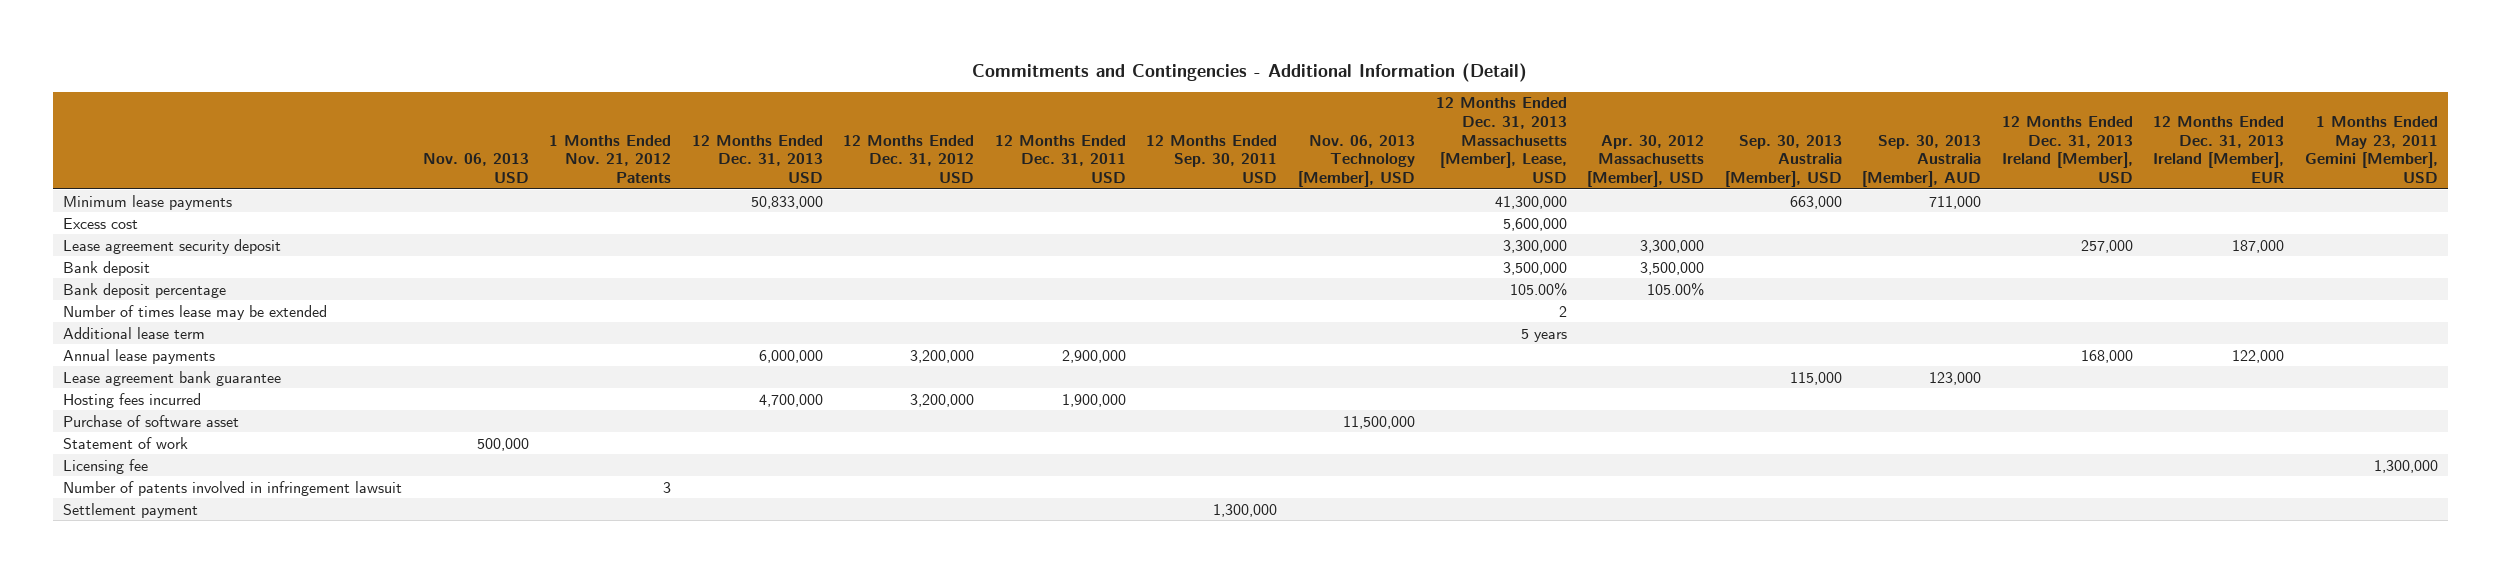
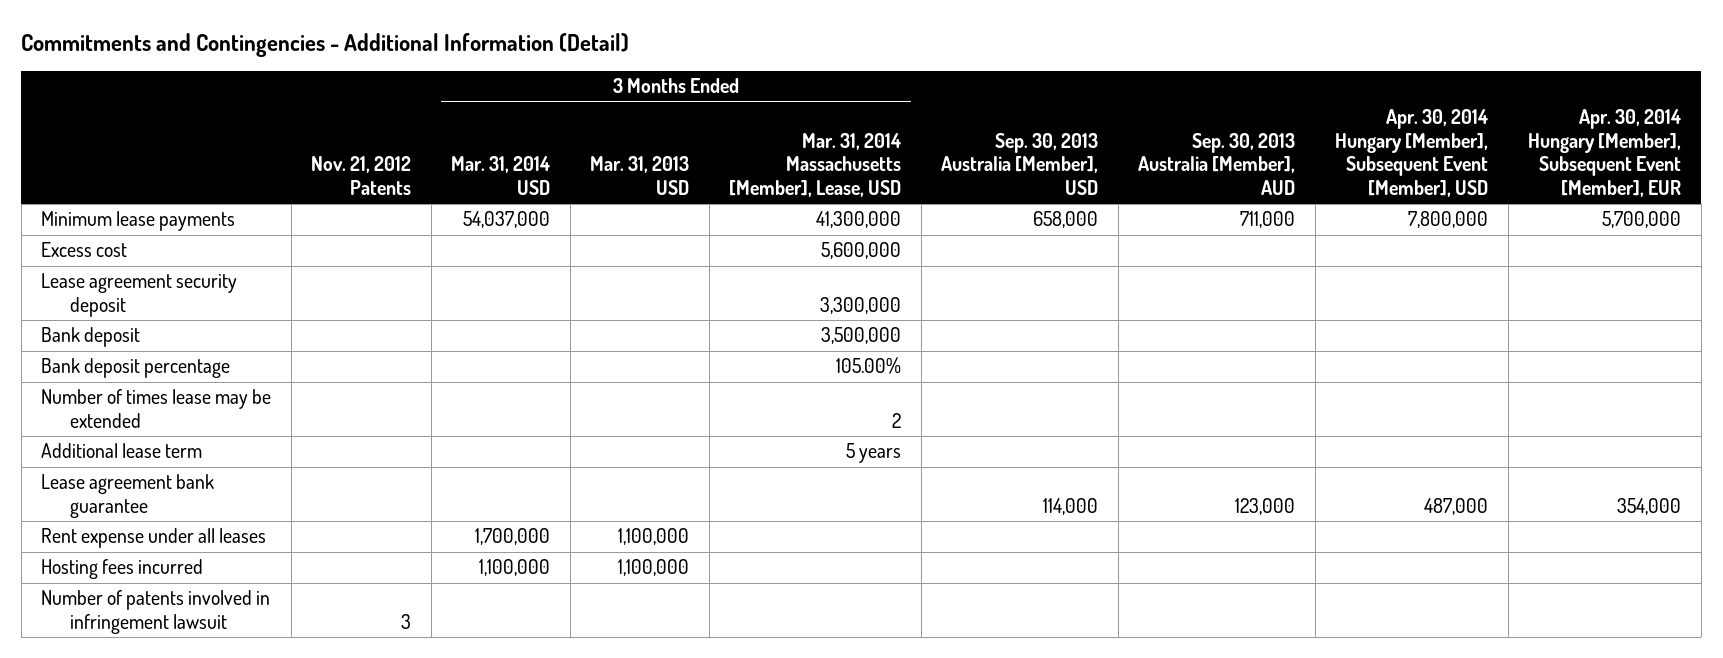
- | Nov. 06, 2013 USD | 1 Months Ended Nov. 21, 2012 Patents | 12 Months Ended Dec. 31, 2013 USD | 12 Months Ended Dec. 31, 2012 USD | 12 Months Ended Dec. 31, 2011 USD | 12 Months Ended Sep. 30, 2011 USD | Nov. 06, 2013 Technology [Member], USD | 12 Months Ended Dec. 31, 2013 Massachusetts [Member], Lease, USD | Apr. 30, 2012 Massachusetts [Member], USD | Sep. 30, 2013 Australia [Member], USD | Sep. 30, 2013 Australia [Member], AUD | 12 Months Ended Dec. 31, 2013 Ireland [Member], USD | 12 Months Ended Dec. 31, 2013 Ireland [Member], EUR | 1 Months Ended May 23, 2011 Gemini [Member], USD
+ | Nov. 21, 2012 Patents | 3 Months Ended Mar. 31, 2014 USD | 3 Months Ended Mar. 31, 2013 USD | 3 Months Ended Mar. 31, 2014 Massachusetts [Member], Lease, USD | Sep. 30, 2013 Australia [Member], USD | Sep. 30, 2013 Australia [Member], AUD | Apr. 30, 2014 Hungary [Member], Subsequent Event [Member], USD | Apr. 30, 2014 Hungary [Member], Subsequent Event [Member], EUR
- Minimum lease payments | | | 50,833,000 | | | | | 41,300,000 | | 663,000 | 711,000 | | |
+ Minimum lease payments | | 54,037,000 | | 41,300,000 | 658,000 | 711,000 | 7,800,000 | 5,700,000
- Annual lease payments | | | 6,000,000 | 3,200,000 | 2,900,000 | | | | | | | 168,000 | 122,000 |
- Lease agreement bank guarantee | | | | | | | | | | 115,000 | 123,000 | | |
+ Lease agreement bank guarantee | | | | | 114,000 | 123,000 | 487,000 | 354,000
+ Rent expense under all leases | | 1,700,000 | 1,100,000 | | | | |
- Purchase of software asset | | | | | | | 11,500,000 | | | | | | |
- Statement of work | 500,000 | | | | | | | | | | | | |
- Licensing fee | | | | | | | | | | | | | | 1,300,000
- Settlement payment | | | | | | 1,300,000 | | | | | | | |

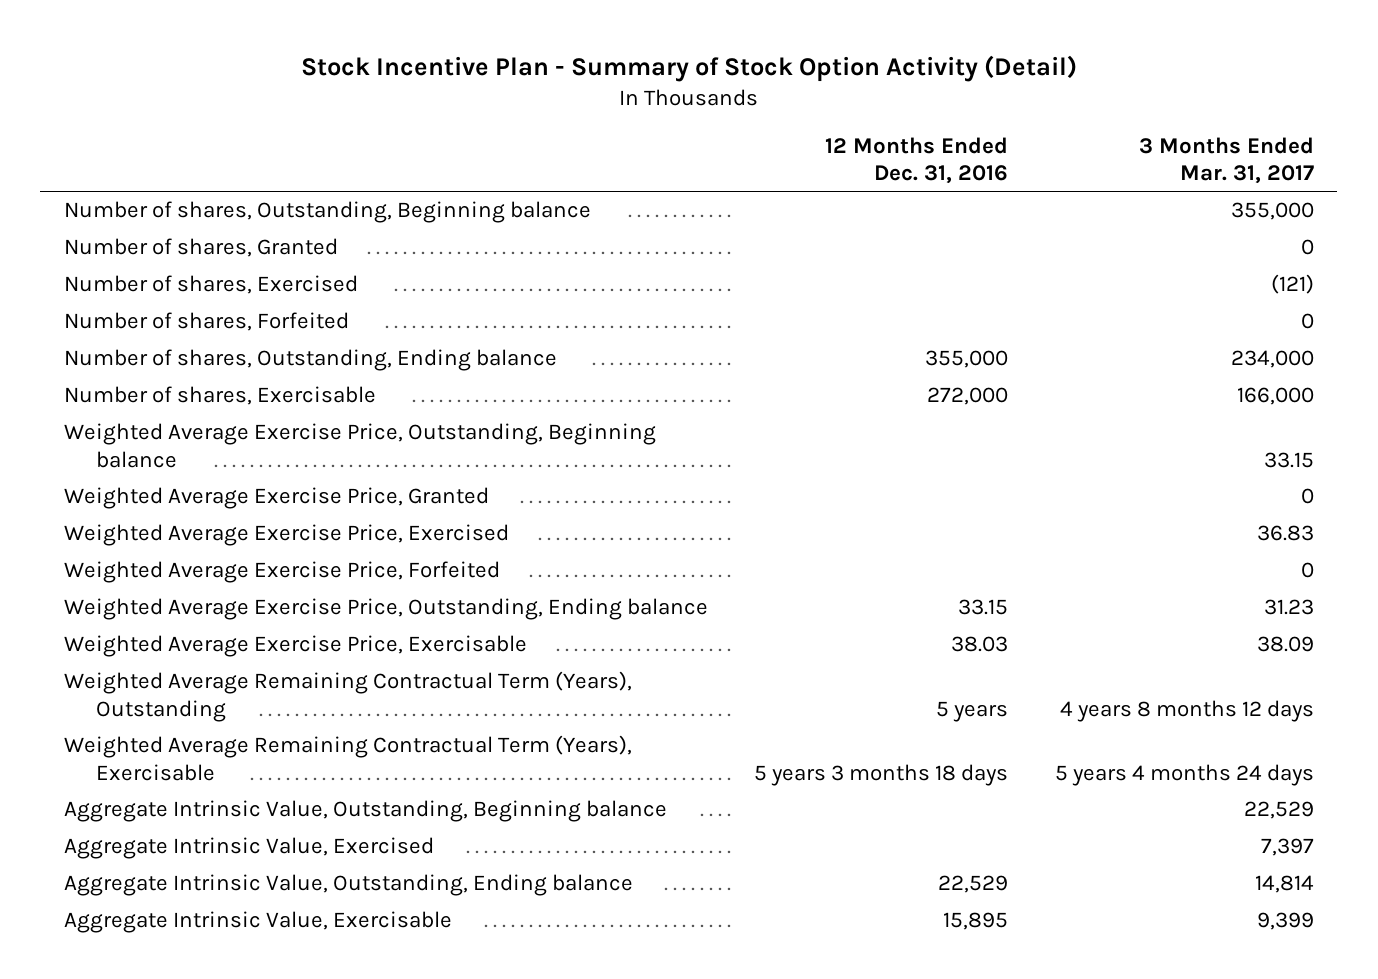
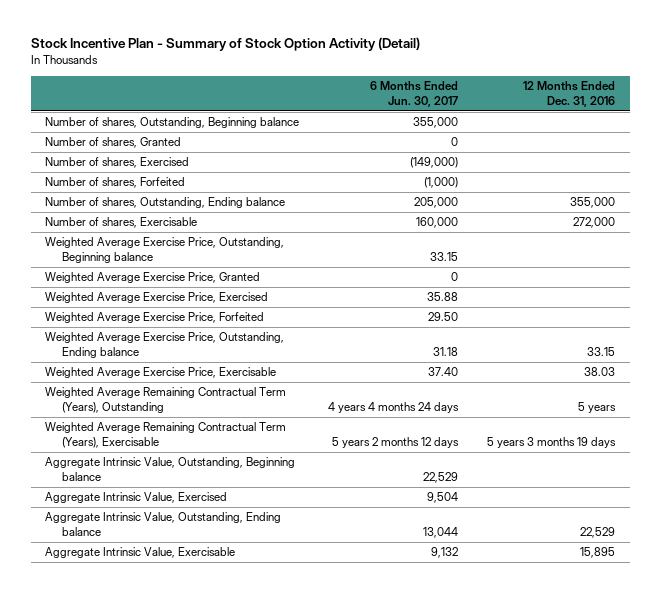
- | 12 Months Ended Dec. 31, 2016 | 3 Months Ended Mar. 31, 2017
+ | 6 Months Ended Jun. 30, 2017 | 12 Months Ended Dec. 31, 2016
- Weighted Average Remaining Contractual Term (Years), Exercisable | 5 years 3 months 18 days | 5 years 4 months 24 days
+ Weighted Average Remaining Contractual Term (Years), Exercisable | 5 years 2 months 12 days | 5 years 3 months 19 days

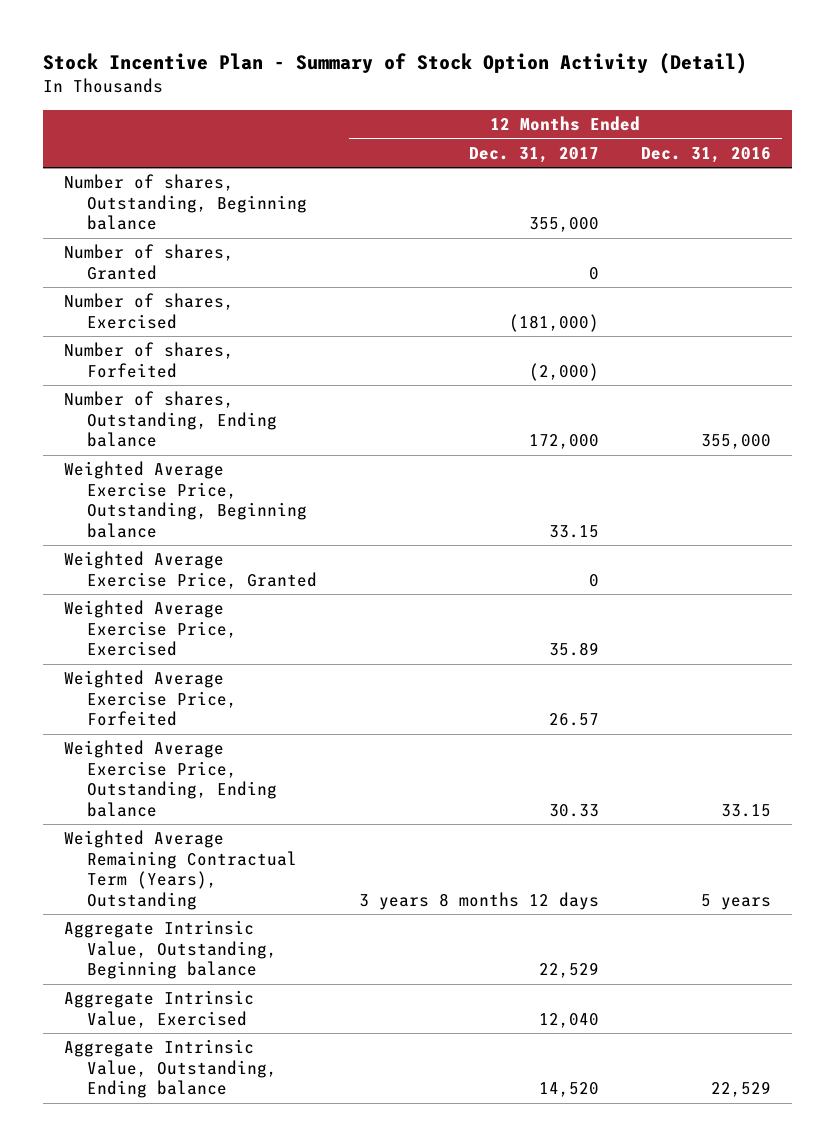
- | 6 Months Ended Jun. 30, 2017 | 12 Months Ended Dec. 31, 2016
+ | 12 Months Ended Dec. 31, 2017 | 12 Months Ended Dec. 31, 2016
- Number of shares, Exercisable | 160,000 | 272,000
- Weighted Average Exercise Price, Exercisable | 37.40 | 38.03
- Weighted Average Remaining Contractual Term (Years), Exercisable | 5 years 2 months 12 days | 5 years 3 months 19 days
- Aggregate Intrinsic Value, Exercisable | 9,132 | 15,895

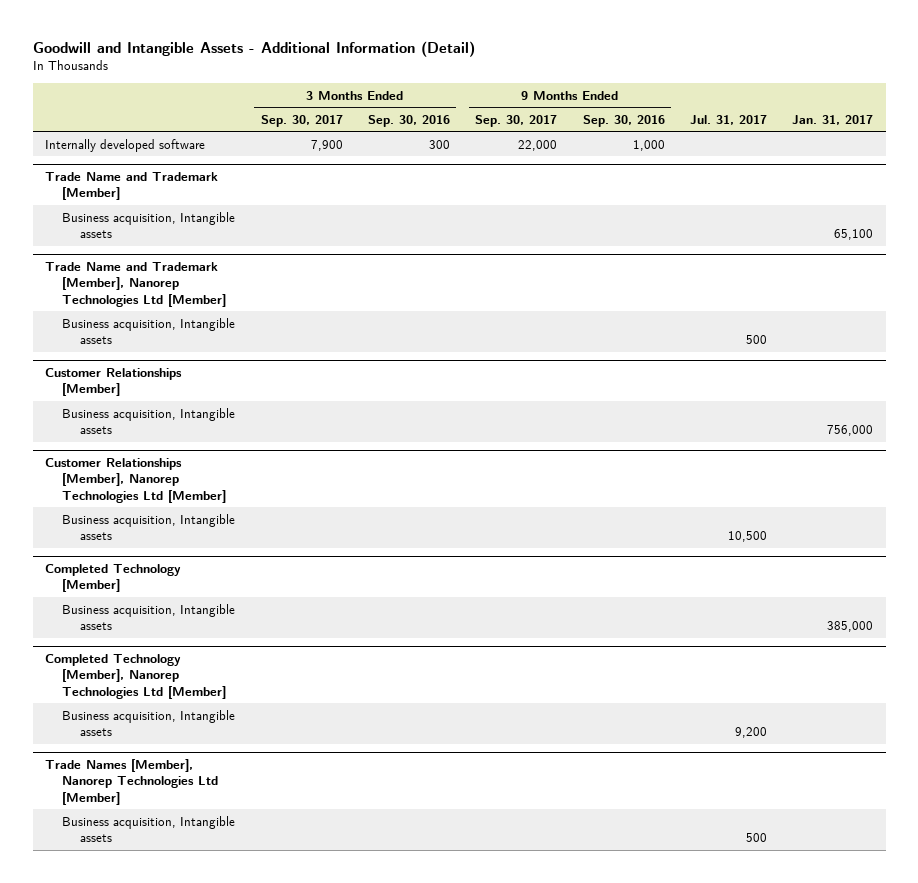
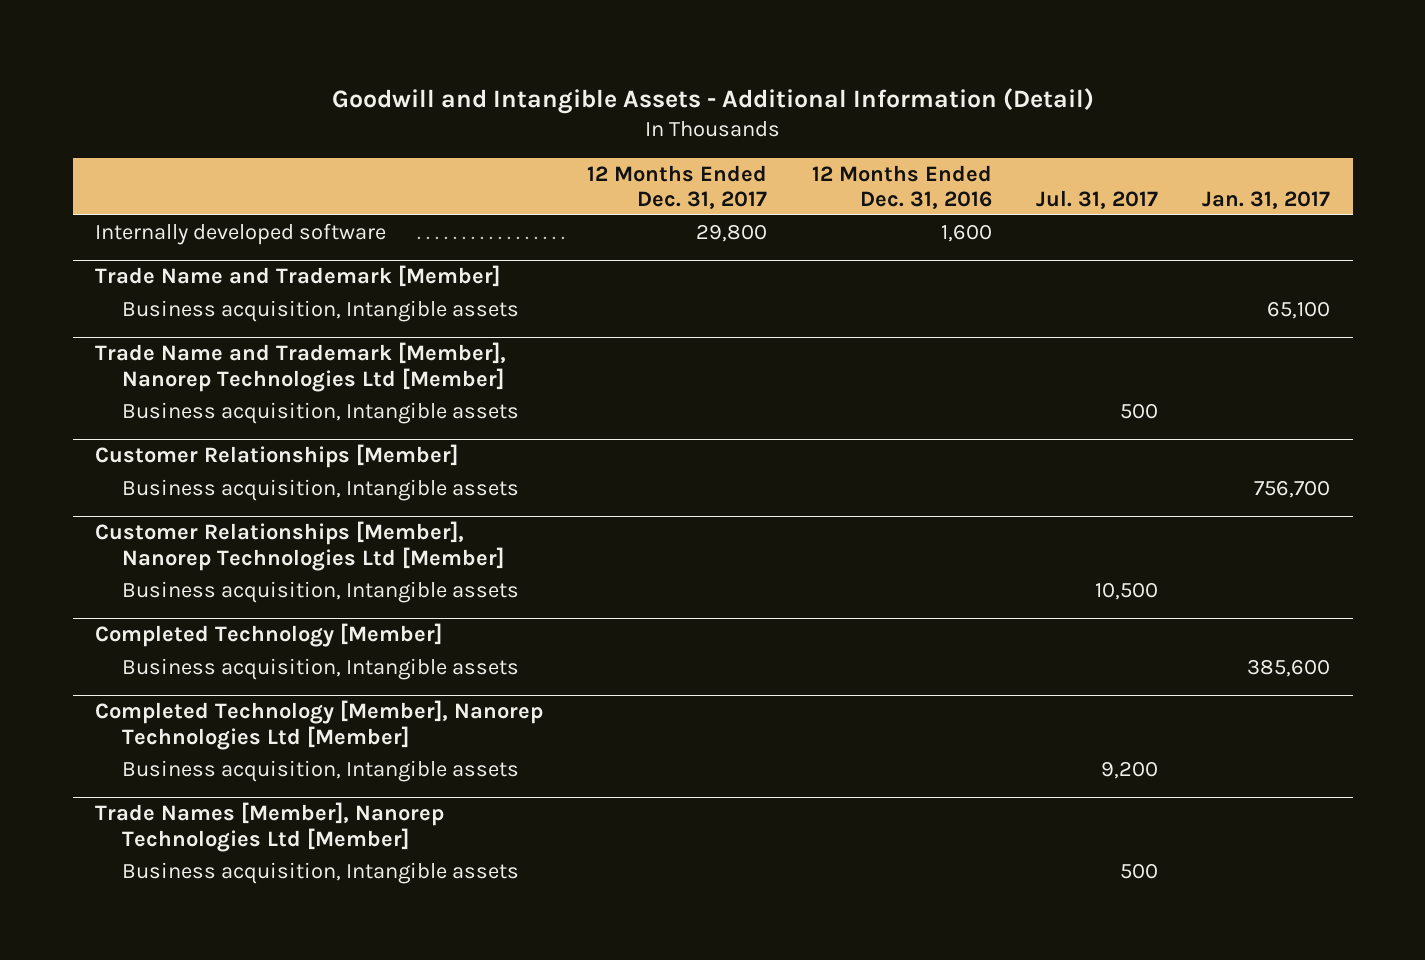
- | 3 Months Ended Sep. 30, 2017 | 3 Months Ended Sep. 30, 2016 | 9 Months Ended Sep. 30, 2017 | 9 Months Ended Sep. 30, 2016 | Jul. 31, 2017 | Jan. 31, 2017
+ | 12 Months Ended Dec. 31, 2017 | 12 Months Ended Dec. 31, 2016 | Jul. 31, 2017 | Jan. 31, 2017
@ Customer Relationships [Member]
- Business acquisition, Intangible assets | | | | | | 756,000
+ Business acquisition, Intangible assets | | | | 756,700
@ Completed Technology [Member]
- Business acquisition, Intangible assets | | | | | | 385,000
+ Business acquisition, Intangible assets | | | | 385,600

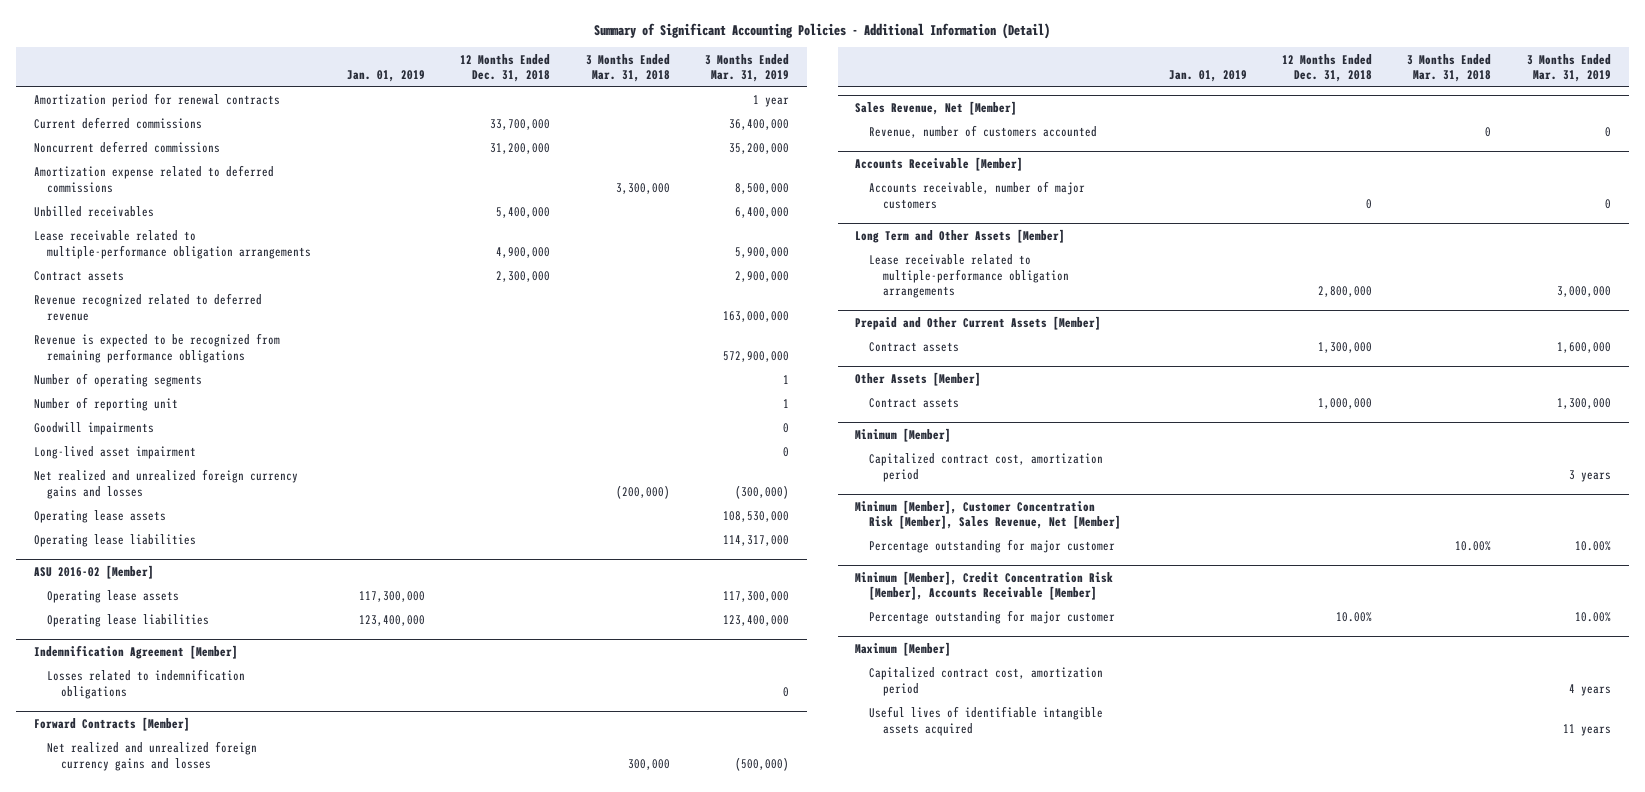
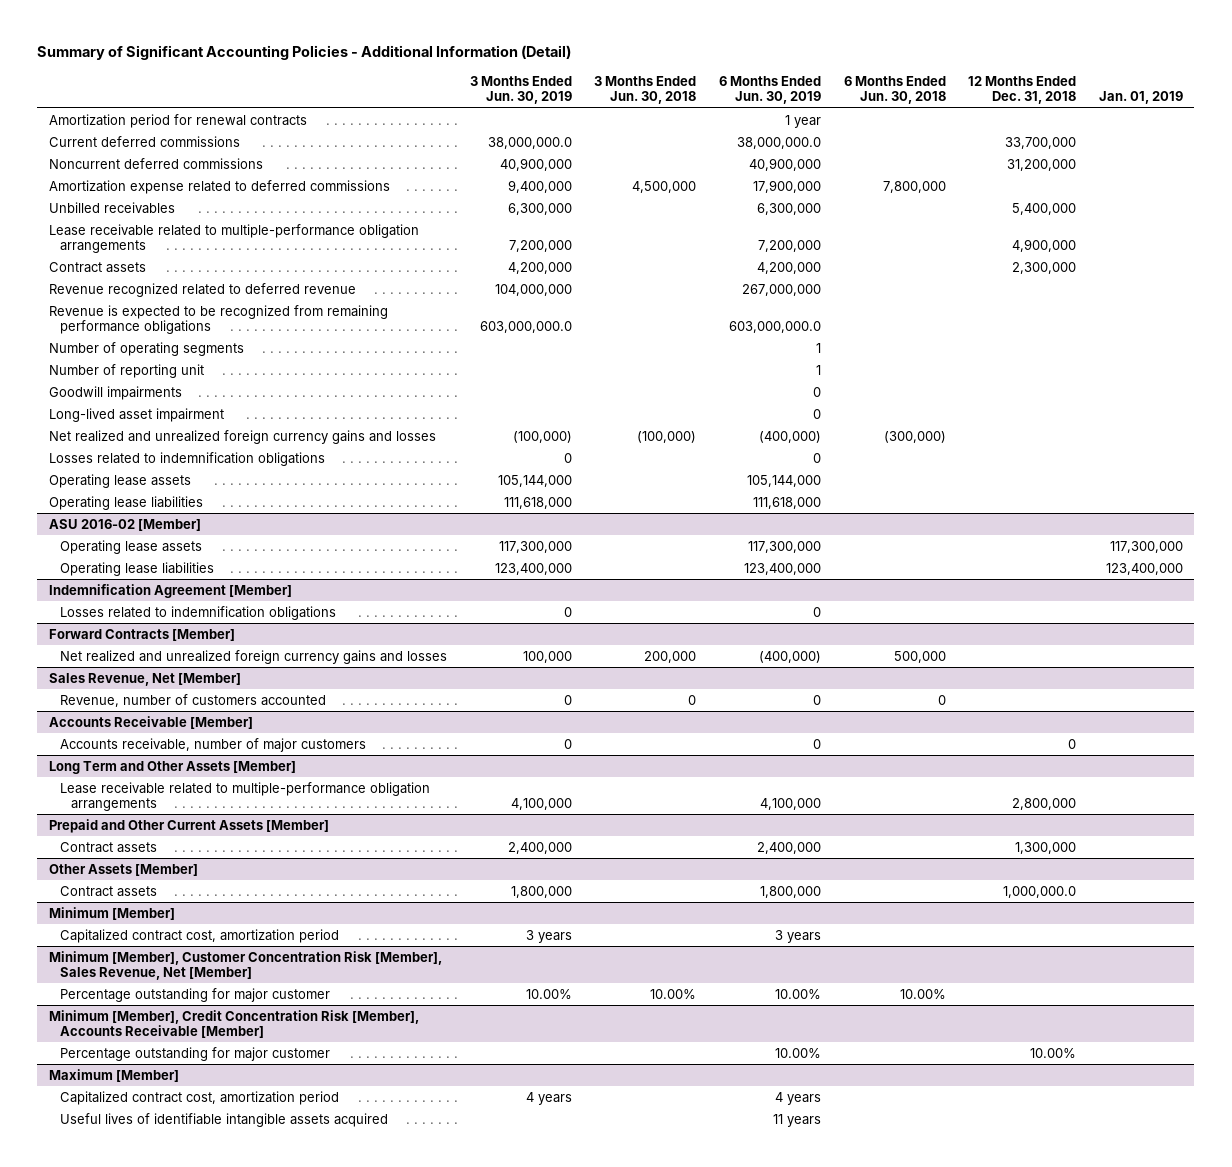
- | Jan. 01, 2019 | 12 Months Ended Dec. 31, 2018 | 3 Months Ended Mar. 31, 2018 | 3 Months Ended Mar. 31, 2019
+ | 3 Months Ended Jun. 30, 2019 | 3 Months Ended Jun. 30, 2018 | 6 Months Ended Jun. 30, 2019 | 6 Months Ended Jun. 30, 2018 | 12 Months Ended Dec. 31, 2018 | Jan. 01, 2019
+ Losses related to indemnification obligations | 0 | | 0 | | |
@ Other Assets [Member]
- Contract assets | | 1,000,000 | | 1,300,000
+ Contract assets | 1,800,000 | | 1,800,000 | | 1,000,000.0 |

